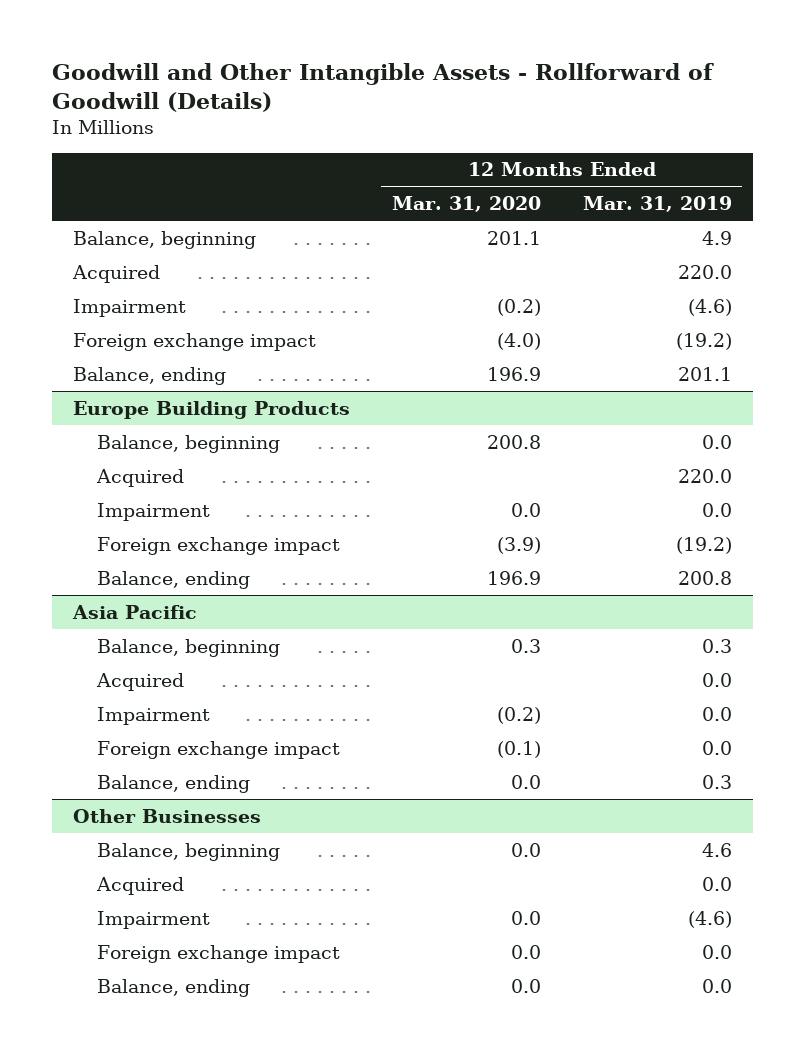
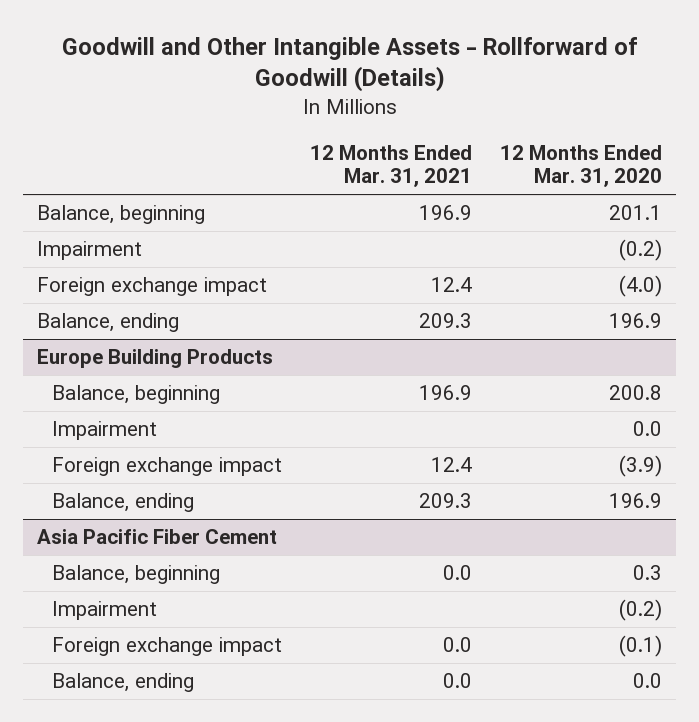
- | 12 Months Ended Mar. 31, 2020 | 12 Months Ended Mar. 31, 2019
+ | 12 Months Ended Mar. 31, 2021 | 12 Months Ended Mar. 31, 2020
- Acquired | | 220.0
@ Europe Building Products
- Acquired | | 220.0
- Asia Pacific
+ Asia Pacific Fiber Cement
- Acquired | | 0.0
- Other Businesses
- Balance, beginning | 0.0 | 4.6
- Acquired | | 0.0
- Impairment | 0.0 | (4.6)
- Foreign exchange impact | 0.0 | 0.0
- Balance, ending | 0.0 | 0.0

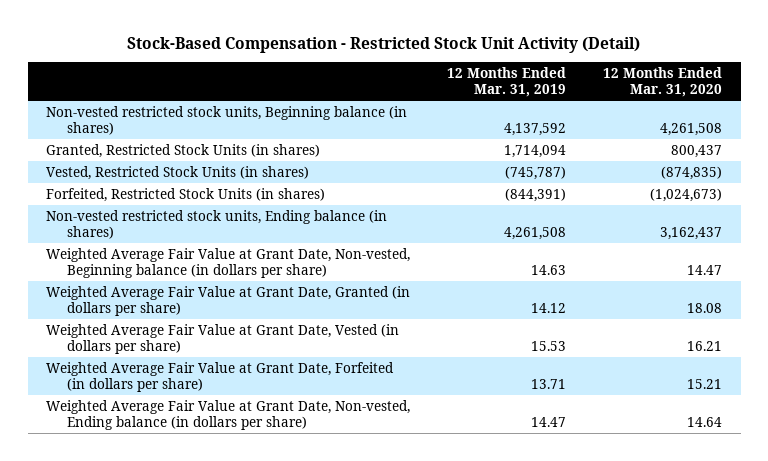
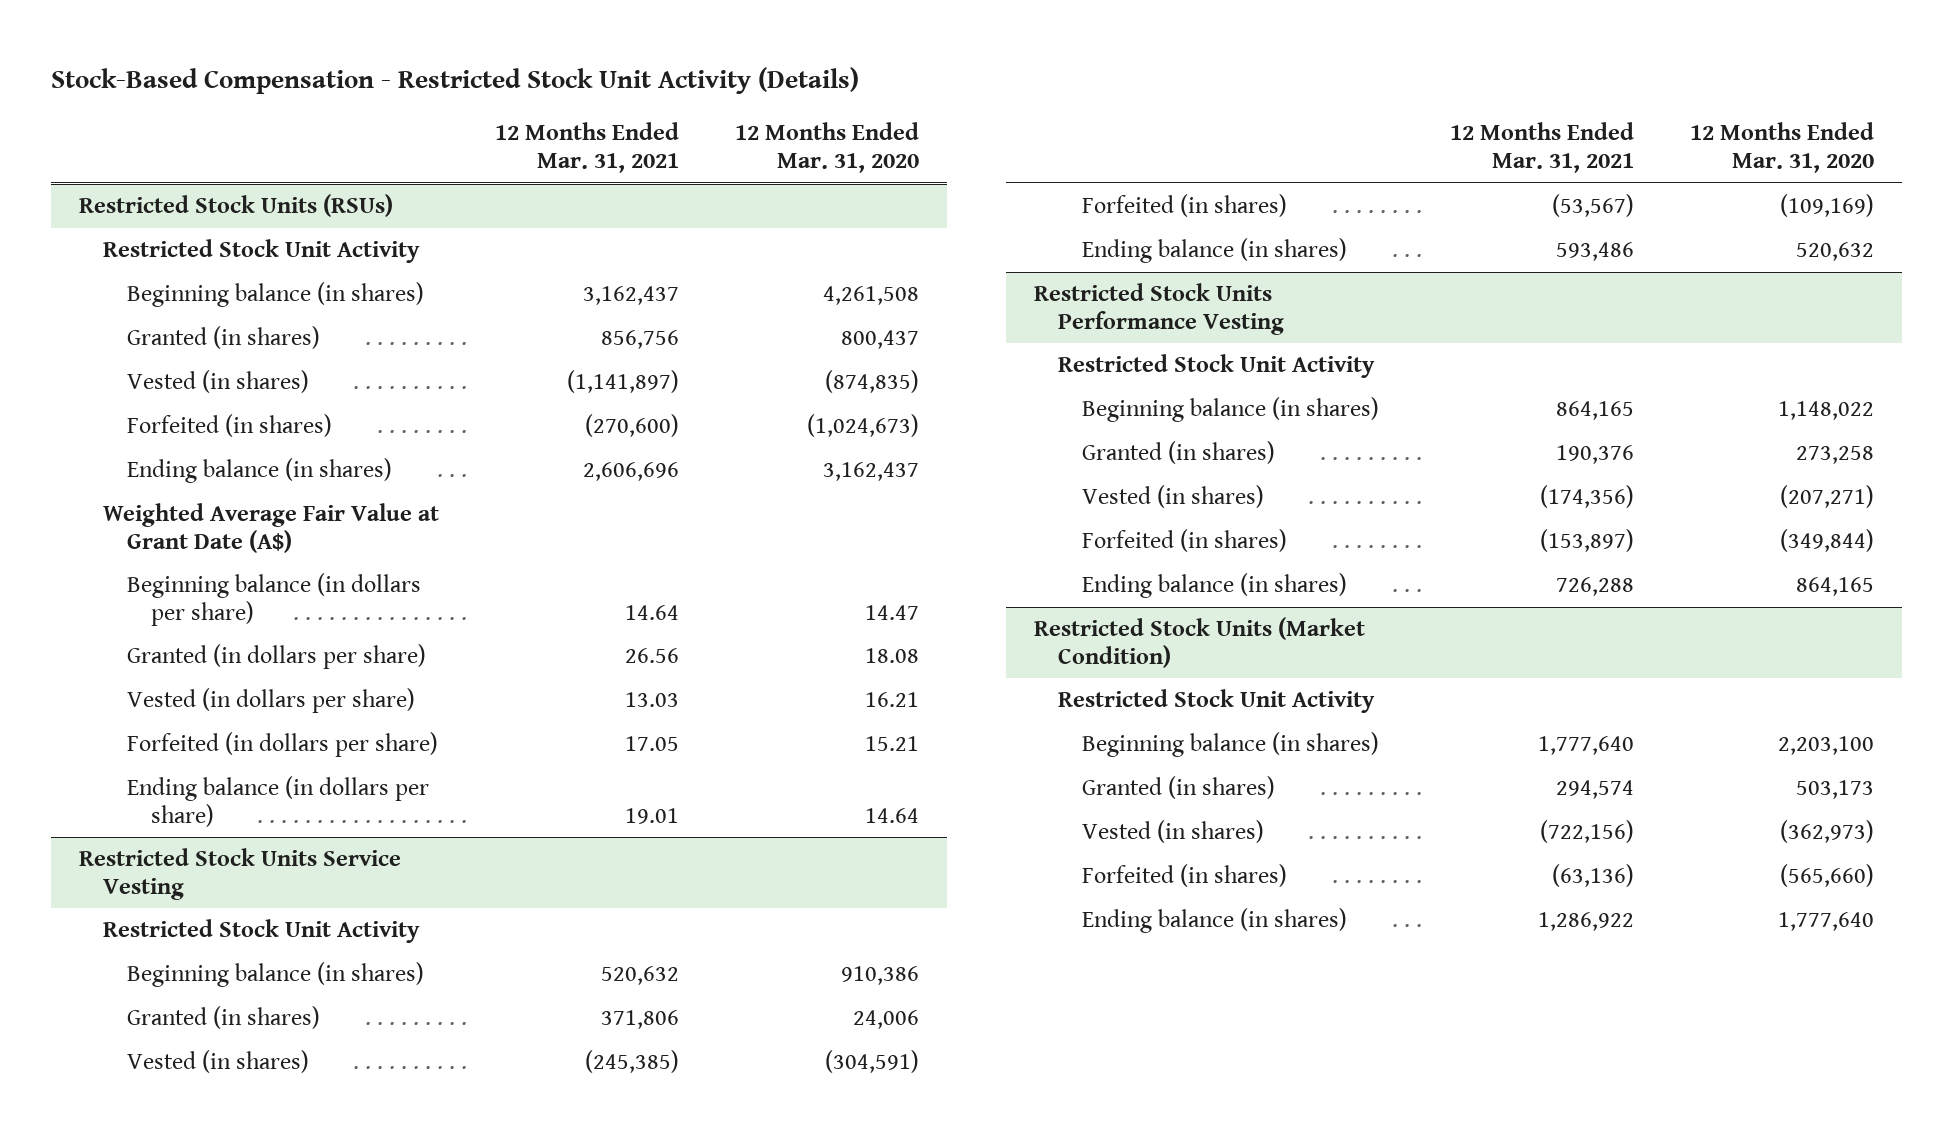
- Stock-Based Compensation - Restricted Stock Unit Activity (Detail)
+ Stock-Based Compensation - Restricted Stock Unit Activity (Details)
- | 12 Months Ended Mar. 31, 2019 | 12 Months Ended Mar. 31, 2020
+ | 12 Months Ended Mar. 31, 2021 | 12 Months Ended Mar. 31, 2020
- Non-vested restricted stock units, Beginning balance (in shares) | 4,137,592 | 4,261,508
- Granted, Restricted Stock Units (in shares) | 1,714,094 | 800,437
- Vested, Restricted Stock Units (in shares) | (745,787) | (874,835)
- Forfeited, Restricted Stock Units (in shares) | (844,391) | (1,024,673)
- Non-vested restricted stock units, Ending balance (in shares) | 4,261,508 | 3,162,437
- Weighted Average Fair Value at Grant Date, Non-vested, Beginning balance (in dollars per share) | 14.63 | 14.47
- Weighted Average Fair Value at Grant Date, Granted (in dollars per share) | 14.12 | 18.08
- Weighted Average Fair Value at Grant Date, Vested (in dollars per share) | 15.53 | 16.21
- Weighted Average Fair Value at Grant Date, Forfeited (in dollars per share) | 13.71 | 15.21
- Weighted Average Fair Value at Grant Date, Non-vested, Ending balance (in dollars per share) | 14.47 | 14.64
+ Restricted Stock Units (RSUs)
+ Restricted Stock Unit Activity
+ Beginning balance (in shares) | 3,162,437 | 4,261,508
+ Granted (in shares) | 856,756 | 800,437
+ Vested (in shares) | (1,141,897) | (874,835)
+ Forfeited (in shares) | (270,600) | (1,024,673)
+ Ending balance (in shares) | 2,606,696 | 3,162,437
+ Weighted Average Fair Value at Grant Date (A$)
+ Beginning balance (in dollars per share) | 14.64 | 14.47
+ Granted (in dollars per share) | 26.56 | 18.08
+ Vested (in dollars per share) | 13.03 | 16.21
+ Forfeited (in dollars per share) | 17.05 | 15.21
+ Ending balance (in dollars per share) | 19.01 | 14.64
+ Restricted Stock Units Service Vesting
+ Restricted Stock Unit Activity
+ Beginning balance (in shares) | 520,632 | 910,386
+ Granted (in shares) | 371,806 | 24,006
+ Vested (in shares) | (245,385) | (304,591)
+ Forfeited (in shares) | (53,567) | (109,169)
+ Ending balance (in shares) | 593,486 | 520,632
+ Restricted Stock Units Performance Vesting
+ Restricted Stock Unit Activity
+ Beginning balance (in shares) | 864,165 | 1,148,022
+ Granted (in shares) | 190,376 | 273,258
+ Vested (in shares) | (174,356) | (207,271)
+ Forfeited (in shares) | (153,897) | (349,844)
+ Ending balance (in shares) | 726,288 | 864,165
+ Restricted Stock Units (Market Condition)
+ Restricted Stock Unit Activity
+ Beginning balance (in shares) | 1,777,640 | 2,203,100
+ Granted (in shares) | 294,574 | 503,173
+ Vested (in shares) | (722,156) | (362,973)
+ Forfeited (in shares) | (63,136) | (565,660)
+ Ending balance (in shares) | 1,286,922 | 1,777,640

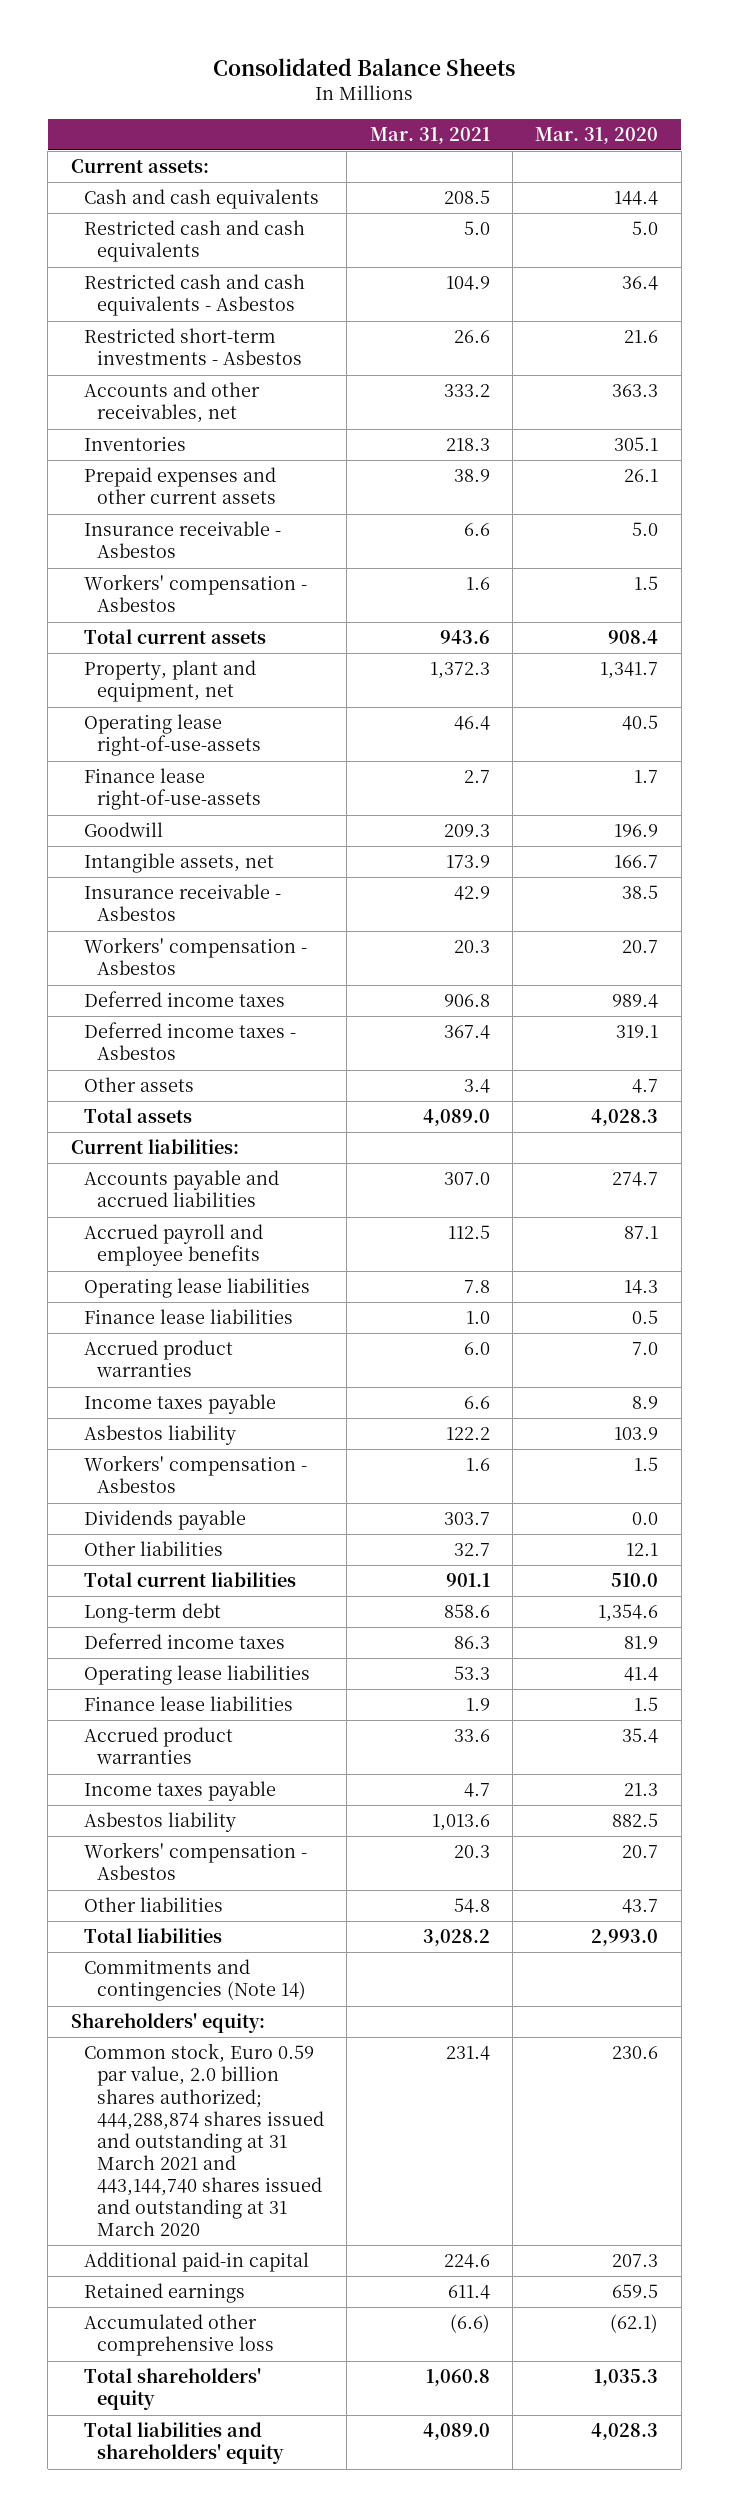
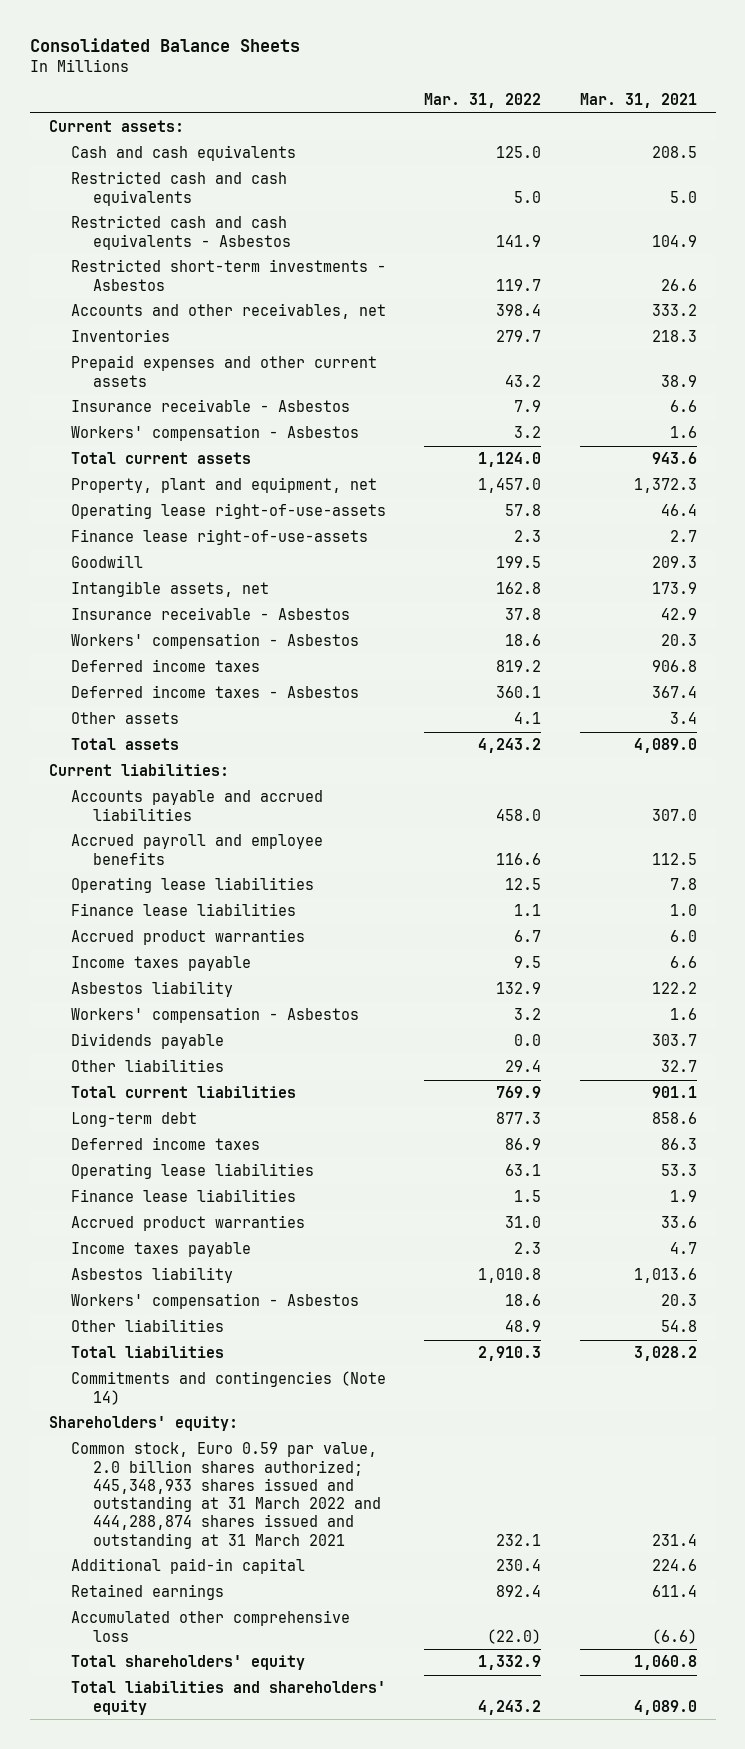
- | Mar. 31, 2021 | Mar. 31, 2020
+ | Mar. 31, 2022 | Mar. 31, 2021
- Common stock, Euro 0.59 par value, 2.0 billion shares authorized; 444,288,874 shares issued and outstanding at 31 March 2021 and 443,144,740 shares issued and outstanding at 31 March 2020 | 231.4 | 230.6
+ Common stock, Euro 0.59 par value, 2.0 billion shares authorized; 445,348,933 shares issued and outstanding at 31 March 2022 and 444,288,874 shares issued and outstanding at 31 March 2021 | 232.1 | 231.4

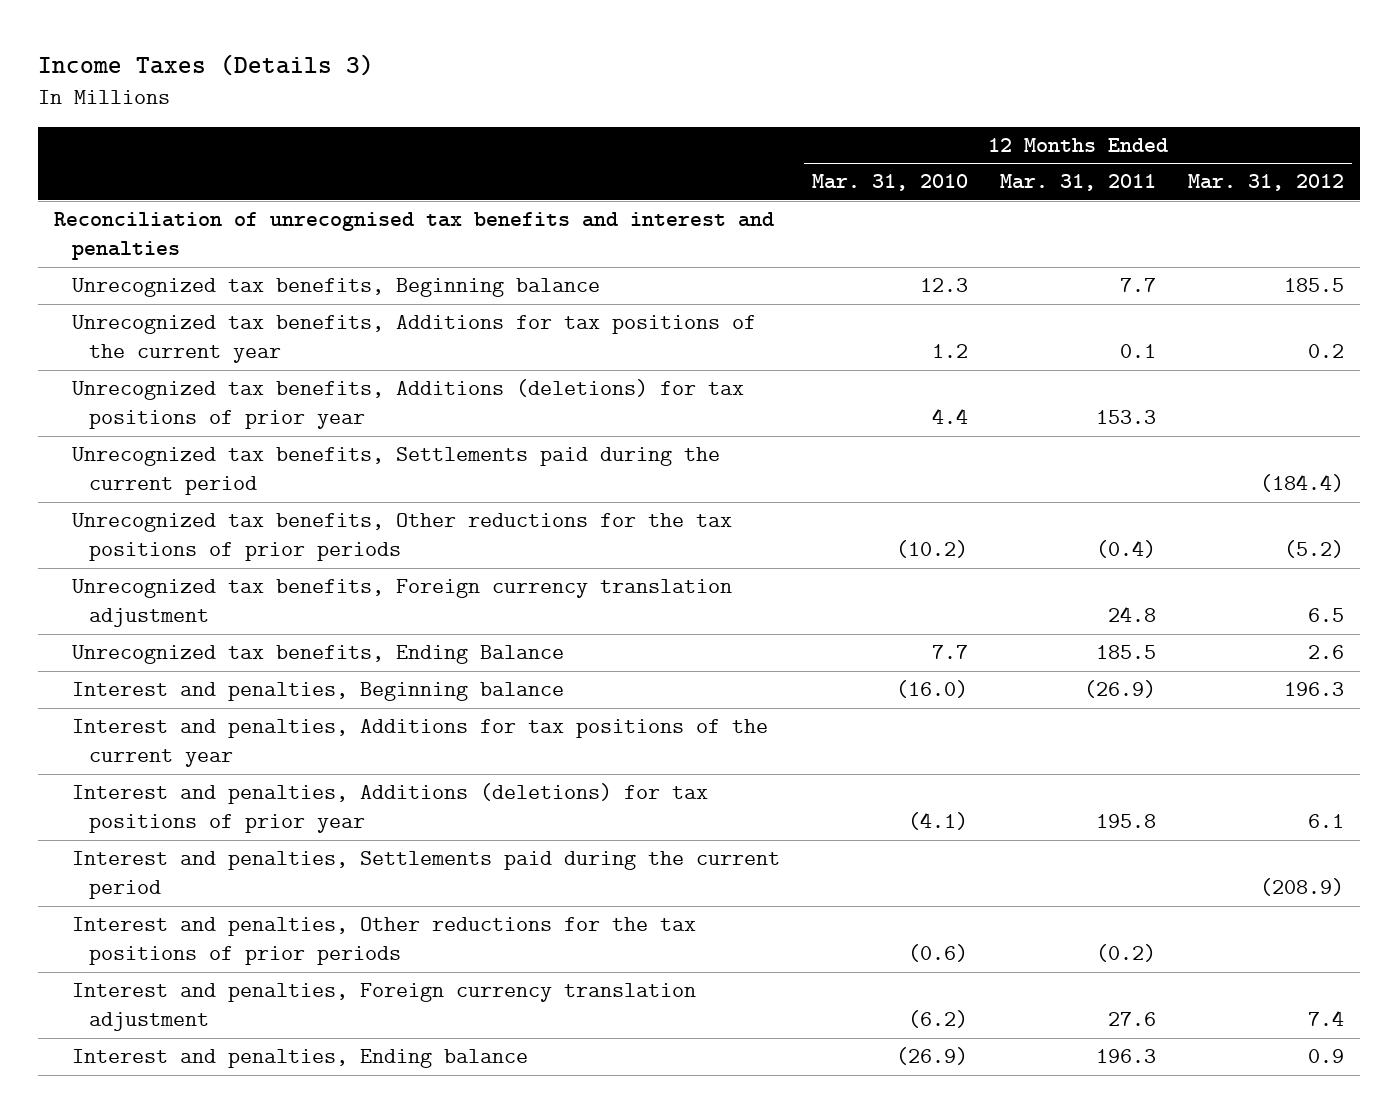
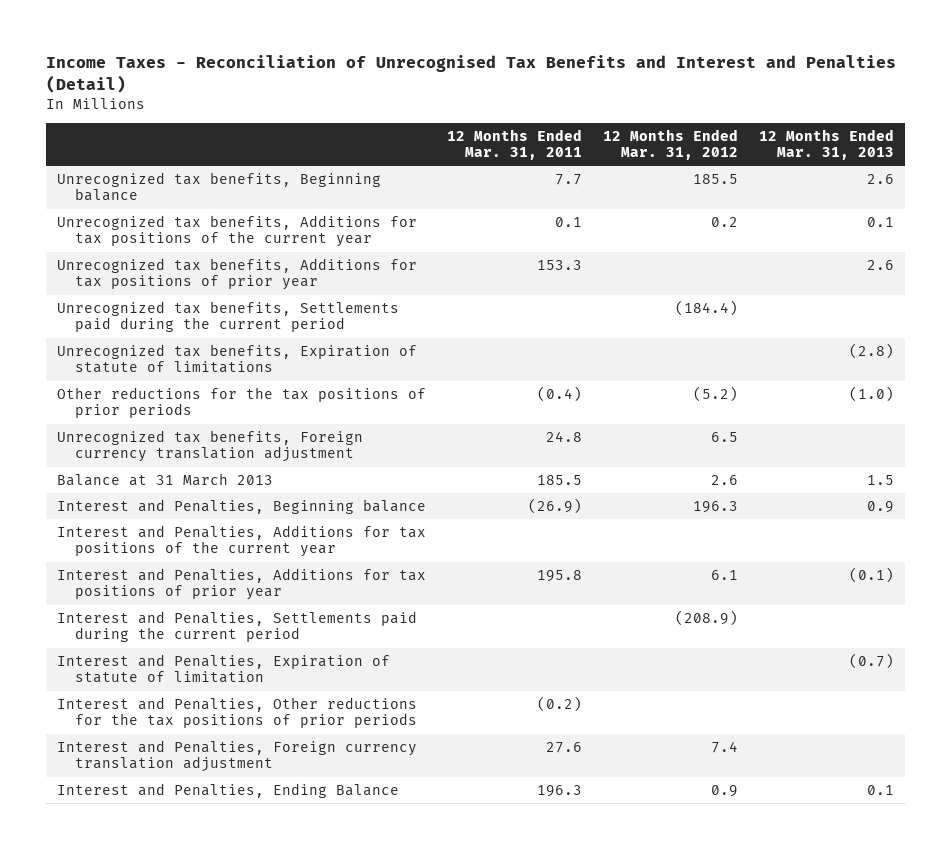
- Income Taxes (Details 3)
+ Income Taxes - Reconciliation of Unrecognised Tax Benefits and Interest and Penalties (Detail)
- | 12 Months Ended Mar. 31, 2010 | 12 Months Ended Mar. 31, 2011 | 12 Months Ended Mar. 31, 2012
+ | 12 Months Ended Mar. 31, 2011 | 12 Months Ended Mar. 31, 2012 | 12 Months Ended Mar. 31, 2013
- Reconciliation of unrecognised tax benefits and interest and penalties
- Unrecognized tax benefits, Additions (deletions) for tax positions of prior year | 4.4 | 153.3 |
+ Unrecognized tax benefits, Additions for tax positions of prior year | 153.3 | | 2.6
- Unrecognized tax benefits, Other reductions for the tax positions of prior periods | (10.2) | (0.4) | (5.2)
+ Unrecognized tax benefits, Expiration of statute of limitations | | | (2.8)
+ Other reductions for the tax positions of prior periods | (0.4) | (5.2) | (1.0)
- Unrecognized tax benefits, Ending Balance | 7.7 | 185.5 | 2.6
- Interest and penalties, Beginning balance | (16.0) | (26.9) | 196.3
- Interest and penalties, Additions for tax positions of the current year
- Interest and penalties, Additions (deletions) for tax positions of prior year | (4.1) | 195.8 | 6.1
- Interest and penalties, Settlements paid during the current period | | | (208.9)
- Interest and penalties, Other reductions for the tax positions of prior periods | (0.6) | (0.2) |
- Interest and penalties, Foreign currency translation adjustment | (6.2) | 27.6 | 7.4
- Interest and penalties, Ending balance | (26.9) | 196.3 | 0.9
+ Balance at 31 March 2013 | 185.5 | 2.6 | 1.5
+ Interest and Penalties, Beginning balance | (26.9) | 196.3 | 0.9
+ Interest and Penalties, Additions for tax positions of the current year
+ Interest and Penalties, Additions for tax positions of prior year | 195.8 | 6.1 | (0.1)
+ Interest and Penalties, Settlements paid during the current period | | (208.9) |
+ Interest and Penalties, Expiration of statute of limitation | | | (0.7)
+ Interest and Penalties, Other reductions for the tax positions of prior periods | (0.2) | |
+ Interest and Penalties, Foreign currency translation adjustment | 27.6 | 7.4 |
+ Interest and Penalties, Ending Balance | 196.3 | 0.9 | 0.1

